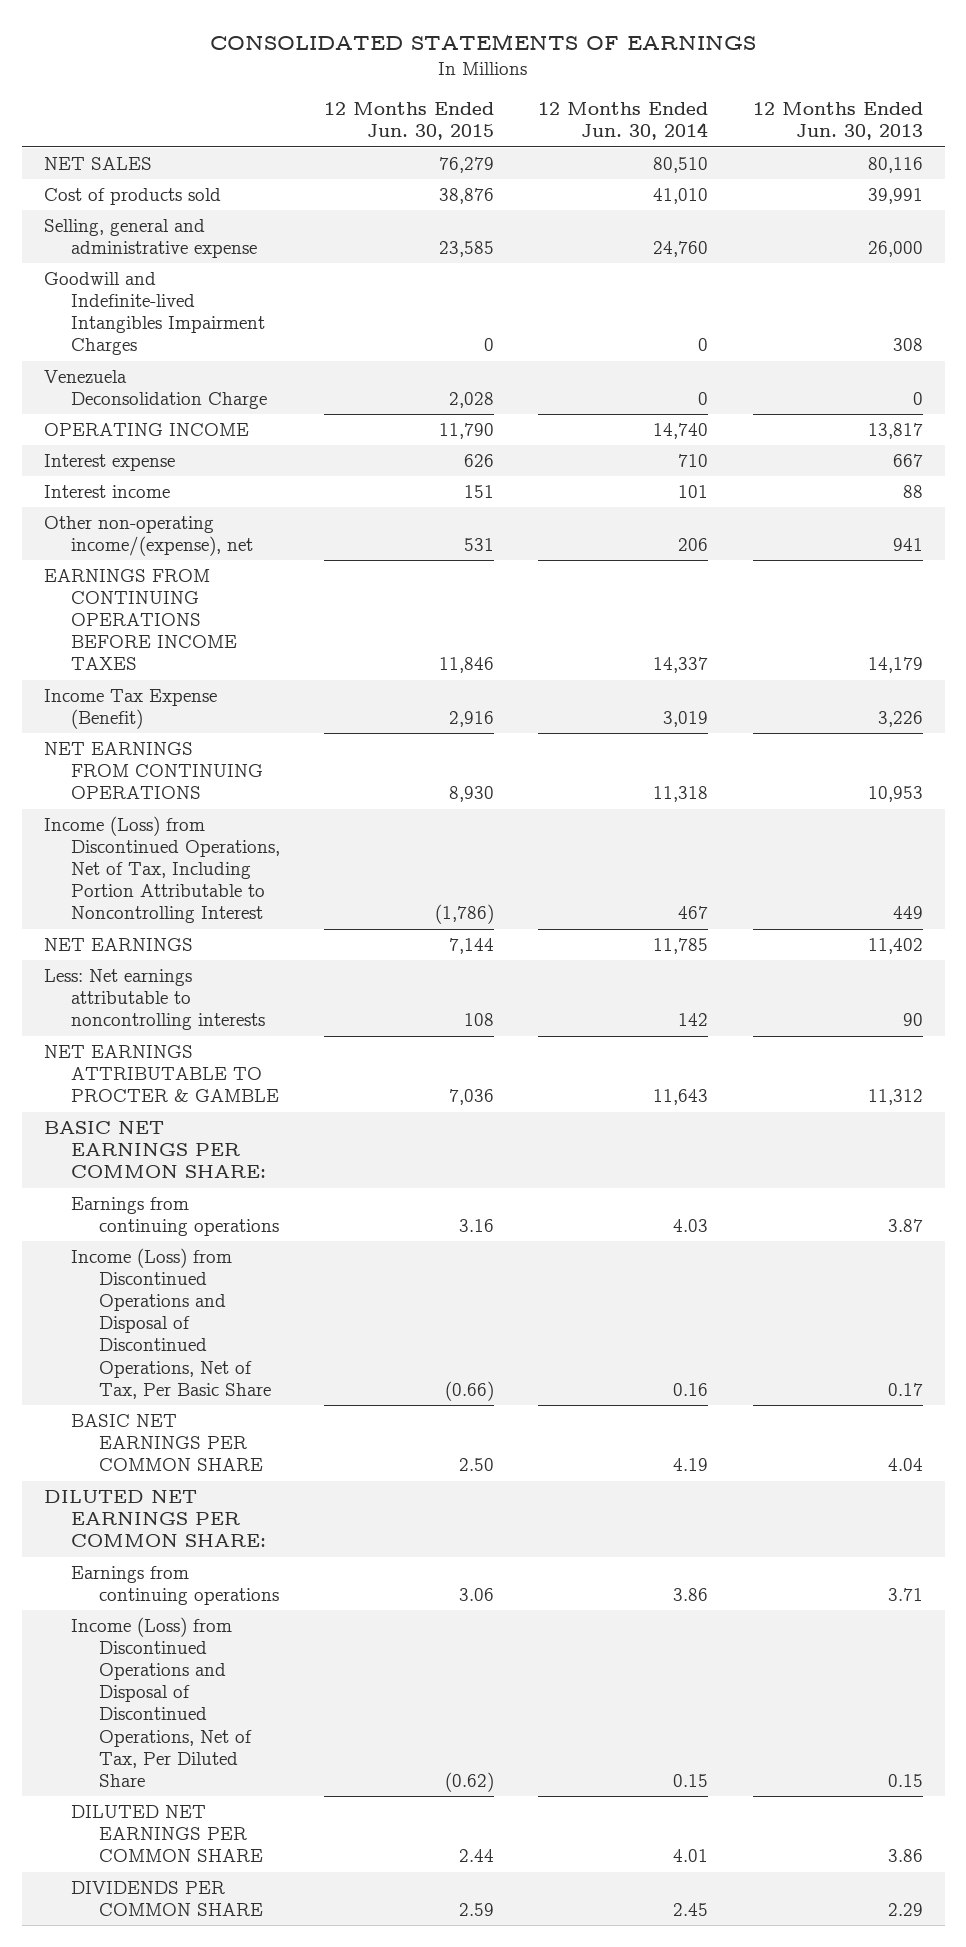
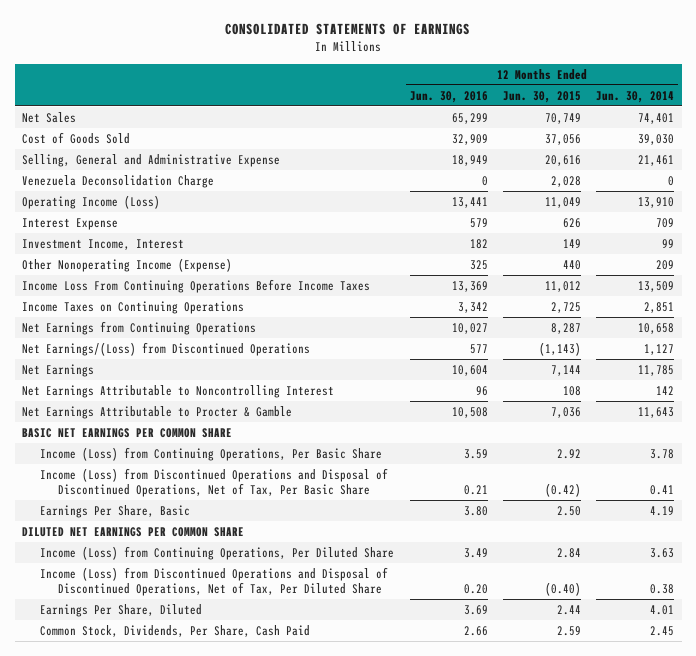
- | 12 Months Ended Jun. 30, 2015 | 12 Months Ended Jun. 30, 2014 | 12 Months Ended Jun. 30, 2013
+ | 12 Months Ended Jun. 30, 2016 | 12 Months Ended Jun. 30, 2015 | 12 Months Ended Jun. 30, 2014
- NET SALES | 76,279 | 80,510 | 80,116
- Cost of products sold | 38,876 | 41,010 | 39,991
- Selling, general and administrative expense | 23,585 | 24,760 | 26,000
- Goodwill and Indefinite-lived Intangibles Impairment Charges | 0 | 0 | 308
+ Net Sales | 65,299 | 70,749 | 74,401
+ Cost of Goods Sold | 32,909 | 37,056 | 39,030
+ Selling, General and Administrative Expense | 18,949 | 20,616 | 21,461
- OPERATING INCOME | 11,790 | 14,740 | 13,817
- Interest expense | 626 | 710 | 667
- Interest income | 151 | 101 | 88
- Other non-operating income/(expense), net | 531 | 206 | 941
- EARNINGS FROM CONTINUING OPERATIONS BEFORE INCOME TAXES | 11,846 | 14,337 | 14,179
- Income Tax Expense (Benefit) | 2,916 | 3,019 | 3,226
- NET EARNINGS FROM CONTINUING OPERATIONS | 8,930 | 11,318 | 10,953
- Income (Loss) from Discontinued Operations, Net of Tax, Including Portion Attributable to Noncontrolling Interest | (1,786) | 467 | 449
- NET EARNINGS | 7,144 | 11,785 | 11,402
- Less: Net earnings attributable to noncontrolling interests | 108 | 142 | 90
- NET EARNINGS ATTRIBUTABLE TO PROCTER & GAMBLE | 7,036 | 11,643 | 11,312
- BASIC NET EARNINGS PER COMMON SHARE:
- Earnings from continuing operations | 3.16 | 4.03 | 3.87
- Income (Loss) from Discontinued Operations and Disposal of Discontinued Operations, Net of Tax, Per Basic Share | (0.66) | 0.16 | 0.17
- BASIC NET EARNINGS PER COMMON SHARE | 2.50 | 4.19 | 4.04
- DILUTED NET EARNINGS PER COMMON SHARE:
- Earnings from continuing operations | 3.06 | 3.86 | 3.71
- Income (Loss) from Discontinued Operations and Disposal of Discontinued Operations, Net of Tax, Per Diluted Share | (0.62) | 0.15 | 0.15
- DILUTED NET EARNINGS PER COMMON SHARE | 2.44 | 4.01 | 3.86
- DIVIDENDS PER COMMON SHARE | 2.59 | 2.45 | 2.29
+ Operating Income (Loss) | 13,441 | 11,049 | 13,910
+ Interest Expense | 579 | 626 | 709
+ Investment Income, Interest | 182 | 149 | 99
+ Other Nonoperating Income (Expense) | 325 | 440 | 209
+ Income Loss From Continuing Operations Before Income Taxes | 13,369 | 11,012 | 13,509
+ Income Taxes on Continuing Operations | 3,342 | 2,725 | 2,851
+ Net Earnings from Continuing Operations | 10,027 | 8,287 | 10,658
+ Net Earnings/(Loss) from Discontinued Operations | 577 | (1,143) | 1,127
+ Net Earnings | 10,604 | 7,144 | 11,785
+ Net Earnings Attributable to Noncontrolling Interest | 96 | 108 | 142
+ Net Earnings Attributable to Procter & Gamble | 10,508 | 7,036 | 11,643
+ BASIC NET EARNINGS PER COMMON SHARE
+ Income (Loss) from Continuing Operations, Per Basic Share | 3.59 | 2.92 | 3.78
+ Income (Loss) from Discontinued Operations and Disposal of Discontinued Operations, Net of Tax, Per Basic Share | 0.21 | (0.42) | 0.41
+ Earnings Per Share, Basic | 3.80 | 2.50 | 4.19
+ DILUTED NET EARNINGS PER COMMON SHARE
+ Income (Loss) from Continuing Operations, Per Diluted Share | 3.49 | 2.84 | 3.63
+ Income (Loss) from Discontinued Operations and Disposal of Discontinued Operations, Net of Tax, Per Diluted Share | 0.20 | (0.40) | 0.38
+ Earnings Per Share, Diluted | 3.69 | 2.44 | 4.01
+ Common Stock, Dividends, Per Share, Cash Paid | 2.66 | 2.59 | 2.45

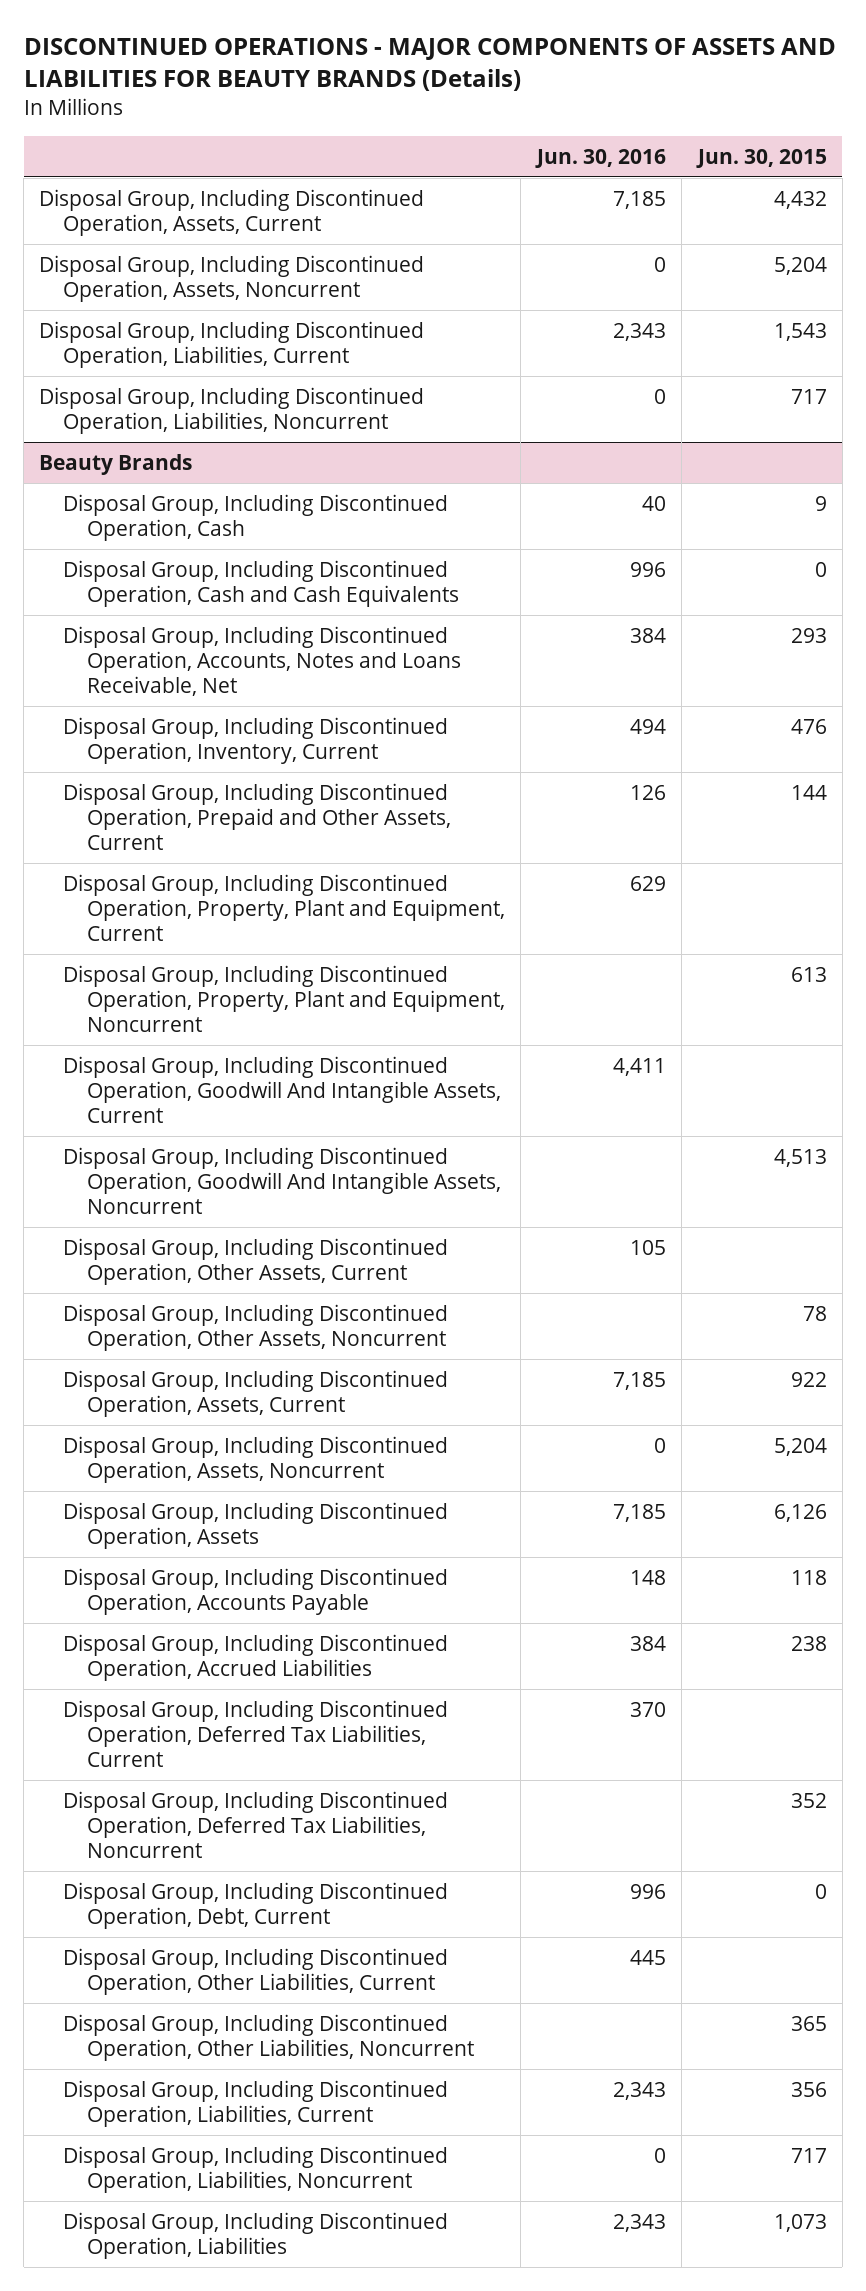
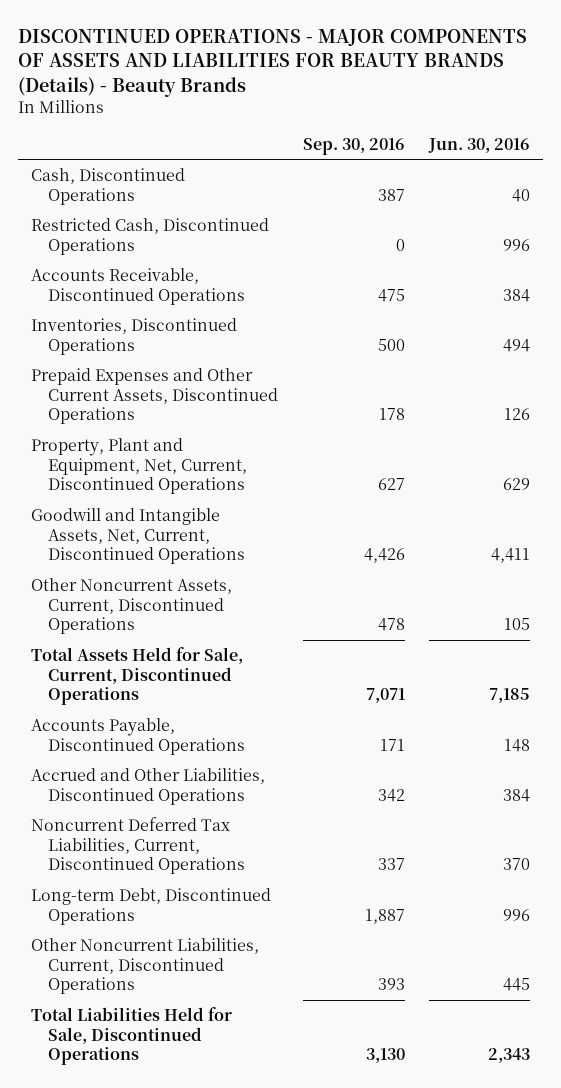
- DISCONTINUED OPERATIONS - MAJOR COMPONENTS OF ASSETS AND LIABILITIES FOR BEAUTY BRANDS (Details)
+ DISCONTINUED OPERATIONS - MAJOR COMPONENTS OF ASSETS AND LIABILITIES FOR BEAUTY BRANDS (Details) - Beauty Brands
- | Jun. 30, 2016 | Jun. 30, 2015
+ | Sep. 30, 2016 | Jun. 30, 2016
- Disposal Group, Including Discontinued Operation, Assets, Current | 7,185 | 4,432
- Disposal Group, Including Discontinued Operation, Assets, Noncurrent | 0 | 5,204
- Disposal Group, Including Discontinued Operation, Liabilities, Current | 2,343 | 1,543
- Disposal Group, Including Discontinued Operation, Liabilities, Noncurrent | 0 | 717
- Beauty Brands
- Disposal Group, Including Discontinued Operation, Cash | 40 | 9
- Disposal Group, Including Discontinued Operation, Cash and Cash Equivalents | 996 | 0
- Disposal Group, Including Discontinued Operation, Accounts, Notes and Loans Receivable, Net | 384 | 293
- Disposal Group, Including Discontinued Operation, Inventory, Current | 494 | 476
- Disposal Group, Including Discontinued Operation, Prepaid and Other Assets, Current | 126 | 144
- Disposal Group, Including Discontinued Operation, Property, Plant and Equipment, Current | 629 |
- Disposal Group, Including Discontinued Operation, Property, Plant and Equipment, Noncurrent | | 613
- Disposal Group, Including Discontinued Operation, Goodwill And Intangible Assets, Current | 4,411 |
- Disposal Group, Including Discontinued Operation, Goodwill And Intangible Assets, Noncurrent | | 4,513
- Disposal Group, Including Discontinued Operation, Other Assets, Current | 105 |
- Disposal Group, Including Discontinued Operation, Other Assets, Noncurrent | | 78
- Disposal Group, Including Discontinued Operation, Assets, Current | 7,185 | 922
- Disposal Group, Including Discontinued Operation, Assets, Noncurrent | 0 | 5,204
- Disposal Group, Including Discontinued Operation, Assets | 7,185 | 6,126
- Disposal Group, Including Discontinued Operation, Accounts Payable | 148 | 118
- Disposal Group, Including Discontinued Operation, Accrued Liabilities | 384 | 238
- Disposal Group, Including Discontinued Operation, Deferred Tax Liabilities, Current | 370 |
- Disposal Group, Including Discontinued Operation, Deferred Tax Liabilities, Noncurrent | | 352
- Disposal Group, Including Discontinued Operation, Debt, Current | 996 | 0
- Disposal Group, Including Discontinued Operation, Other Liabilities, Current | 445 |
- Disposal Group, Including Discontinued Operation, Other Liabilities, Noncurrent | | 365
- Disposal Group, Including Discontinued Operation, Liabilities, Current | 2,343 | 356
- Disposal Group, Including Discontinued Operation, Liabilities, Noncurrent | 0 | 717
- Disposal Group, Including Discontinued Operation, Liabilities | 2,343 | 1,073
+ Cash, Discontinued Operations | 387 | 40
+ Restricted Cash, Discontinued Operations | 0 | 996
+ Accounts Receivable, Discontinued Operations | 475 | 384
+ Inventories, Discontinued Operations | 500 | 494
+ Prepaid Expenses and Other Current Assets, Discontinued Operations | 178 | 126
+ Property, Plant and Equipment, Net, Current, Discontinued Operations | 627 | 629
+ Goodwill and Intangible Assets, Net, Current, Discontinued Operations | 4,426 | 4,411
+ Other Noncurrent Assets, Current, Discontinued Operations | 478 | 105
+ Total Assets Held for Sale, Current, Discontinued Operations | 7,071 | 7,185
+ Accounts Payable, Discontinued Operations | 171 | 148
+ Accrued and Other Liabilities, Discontinued Operations | 342 | 384
+ Noncurrent Deferred Tax Liabilities, Current, Discontinued Operations | 337 | 370
+ Long-term Debt, Discontinued Operations | 1,887 | 996
+ Other Noncurrent Liabilities, Current, Discontinued Operations | 393 | 445
+ Total Liabilities Held for Sale, Discontinued Operations | 3,130 | 2,343

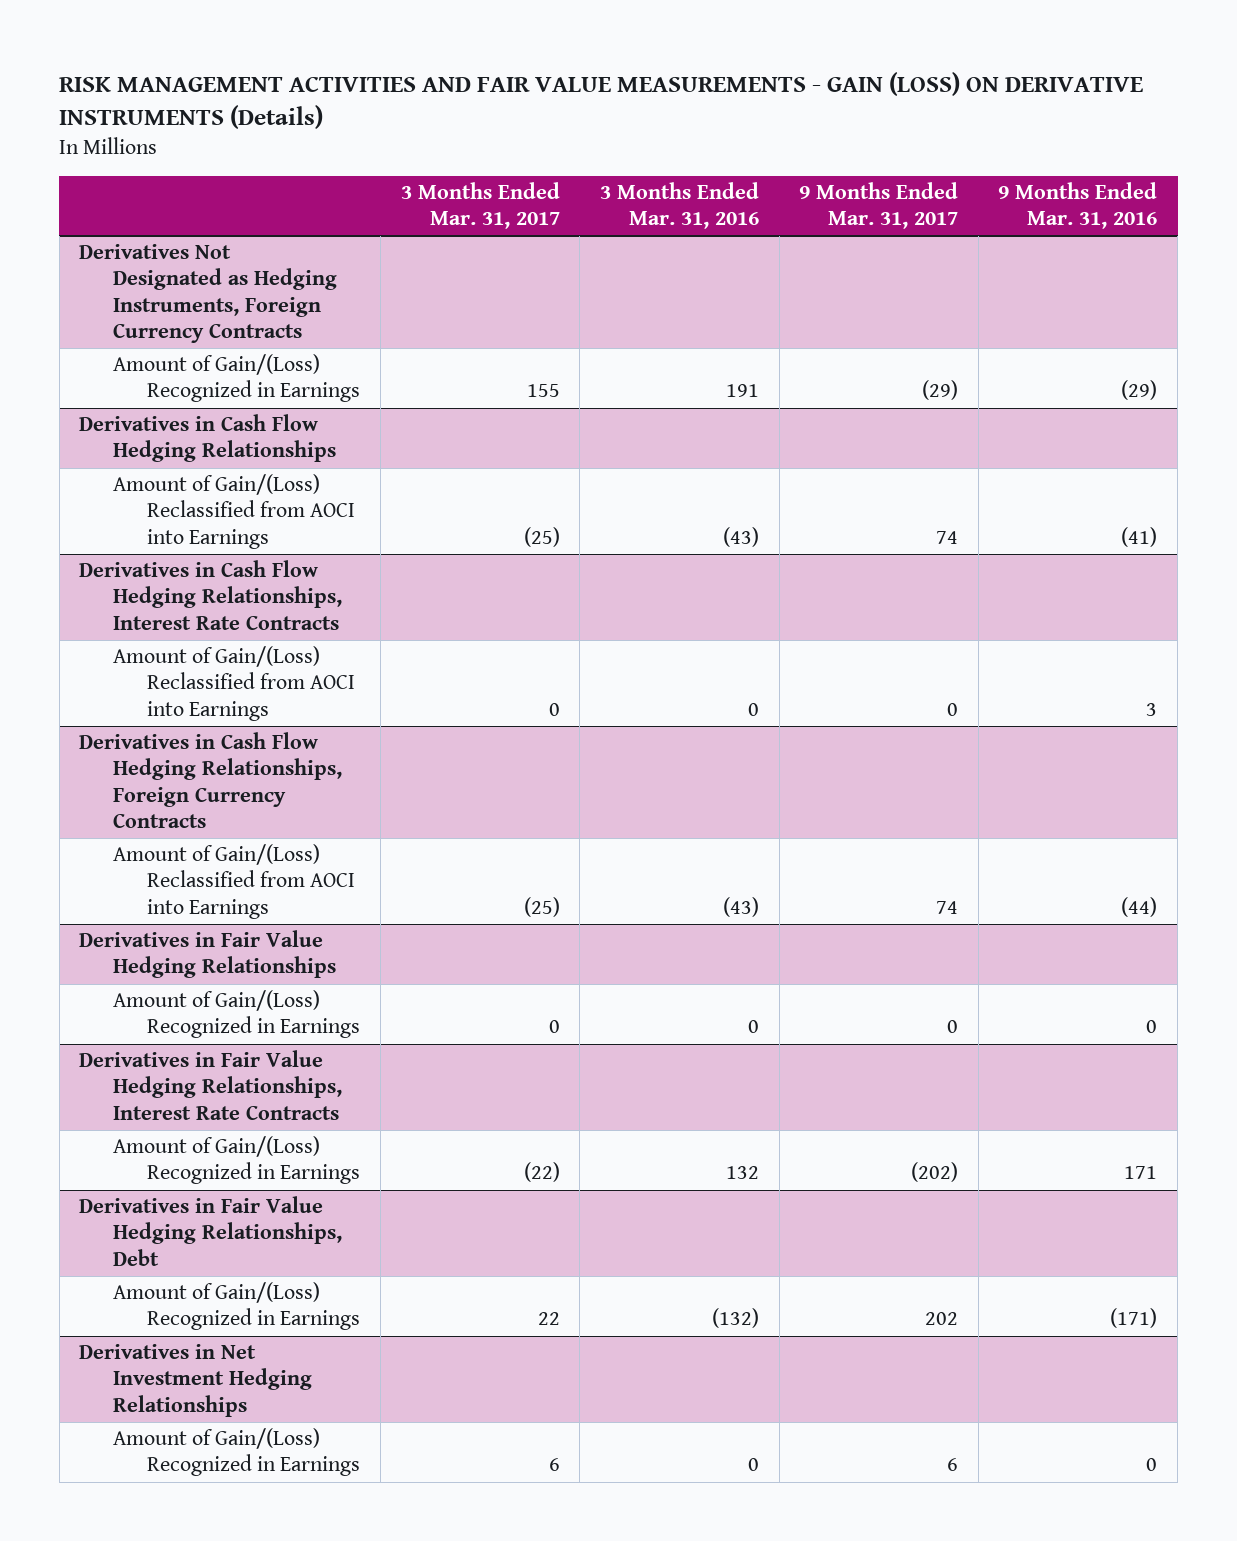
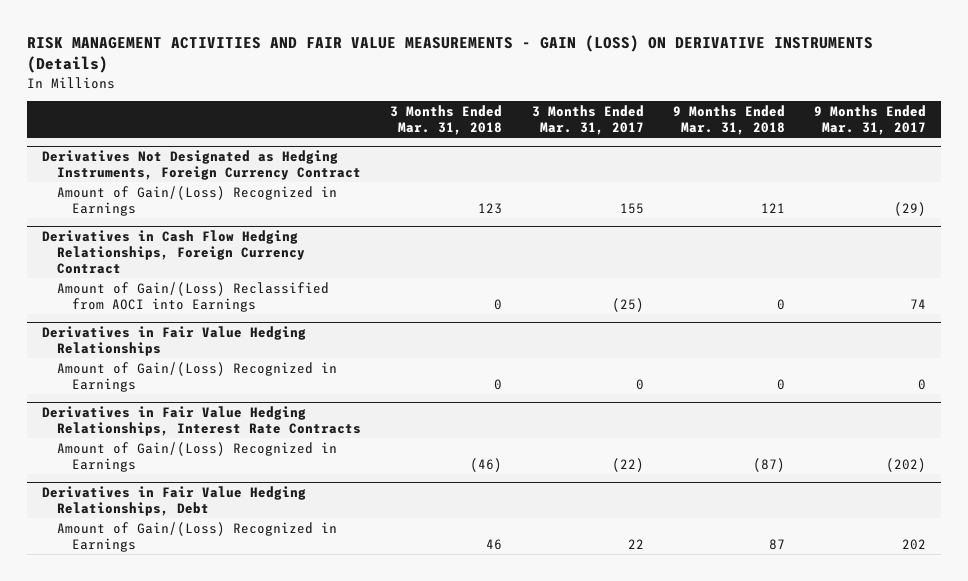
- | 3 Months Ended Mar. 31, 2017 | 3 Months Ended Mar. 31, 2016 | 9 Months Ended Mar. 31, 2017 | 9 Months Ended Mar. 31, 2016
+ | 3 Months Ended Mar. 31, 2018 | 3 Months Ended Mar. 31, 2017 | 9 Months Ended Mar. 31, 2018 | 9 Months Ended Mar. 31, 2017
- Derivatives Not Designated as Hedging Instruments, Foreign Currency Contracts
+ Derivatives Not Designated as Hedging Instruments, Foreign Currency Contract
- Derivatives in Cash Flow Hedging Relationships
- Amount of Gain/(Loss) Reclassified from AOCI into Earnings | (25) | (43) | 74 | (41)
- Derivatives in Cash Flow Hedging Relationships, Interest Rate Contracts
- Amount of Gain/(Loss) Reclassified from AOCI into Earnings | 0 | 0 | 0 | 3
- Derivatives in Cash Flow Hedging Relationships, Foreign Currency Contracts
+ Derivatives in Cash Flow Hedging Relationships, Foreign Currency Contract
- Derivatives in Net Investment Hedging Relationships
- Amount of Gain/(Loss) Recognized in Earnings | 6 | 0 | 6 | 0

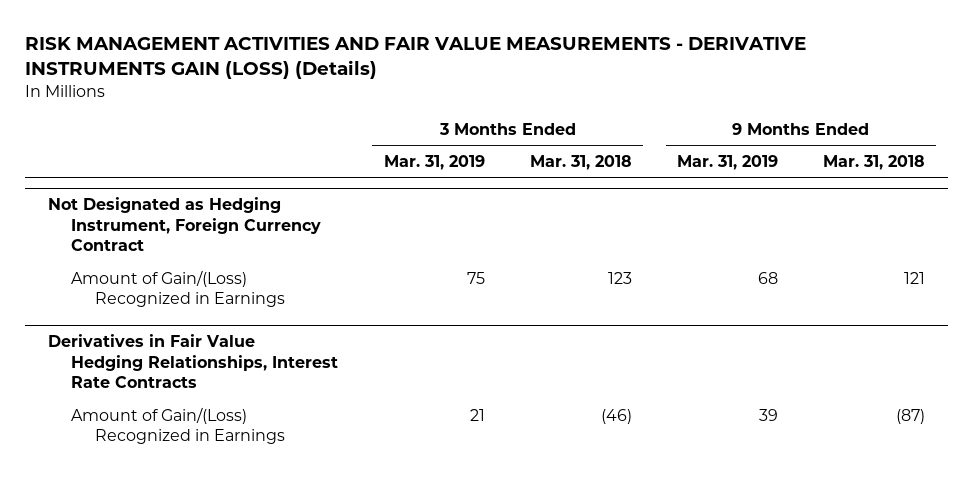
- RISK MANAGEMENT ACTIVITIES AND FAIR VALUE MEASUREMENTS - GAIN (LOSS) ON DERIVATIVE INSTRUMENTS (Details)
+ RISK MANAGEMENT ACTIVITIES AND FAIR VALUE MEASUREMENTS - DERIVATIVE INSTRUMENTS GAIN (LOSS) (Details)
- | 3 Months Ended Mar. 31, 2018 | 3 Months Ended Mar. 31, 2017 | 9 Months Ended Mar. 31, 2018 | 9 Months Ended Mar. 31, 2017
+ | 3 Months Ended Mar. 31, 2019 | 3 Months Ended Mar. 31, 2018 | 9 Months Ended Mar. 31, 2019 | 9 Months Ended Mar. 31, 2018
- Derivatives Not Designated as Hedging Instruments, Foreign Currency Contract
+ Not Designated as Hedging Instrument, Foreign Currency Contract
- Derivatives in Cash Flow Hedging Relationships, Foreign Currency Contract
- Amount of Gain/(Loss) Reclassified from AOCI into Earnings | 0 | (25) | 0 | 74
- Derivatives in Fair Value Hedging Relationships
- Amount of Gain/(Loss) Recognized in Earnings | 0 | 0 | 0 | 0
- Derivatives in Fair Value Hedging Relationships, Debt
- Amount of Gain/(Loss) Recognized in Earnings | 46 | 22 | 87 | 202

